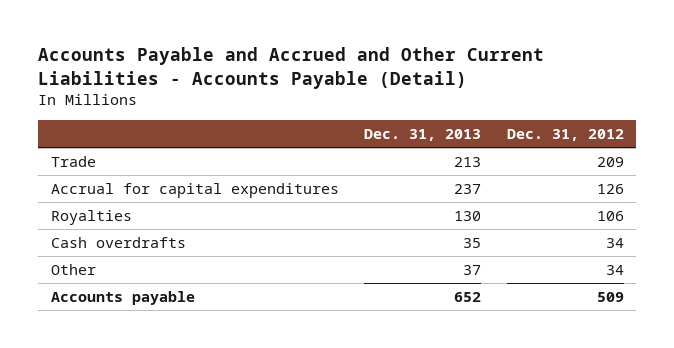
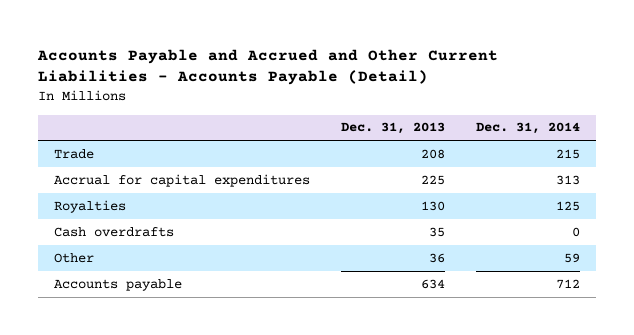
- | Dec. 31, 2013 | Dec. 31, 2012
+ | Dec. 31, 2013 | Dec. 31, 2014
- Trade | 213 | 209
- Accrual for capital expenditures | 237 | 126
+ Trade | 208 | 215
+ Accrual for capital expenditures | 225 | 313
- Other | 37 | 34
- Accounts payable | 652 | 509
+ Other | 36 | 59
+ Accounts payable | 634 | 712

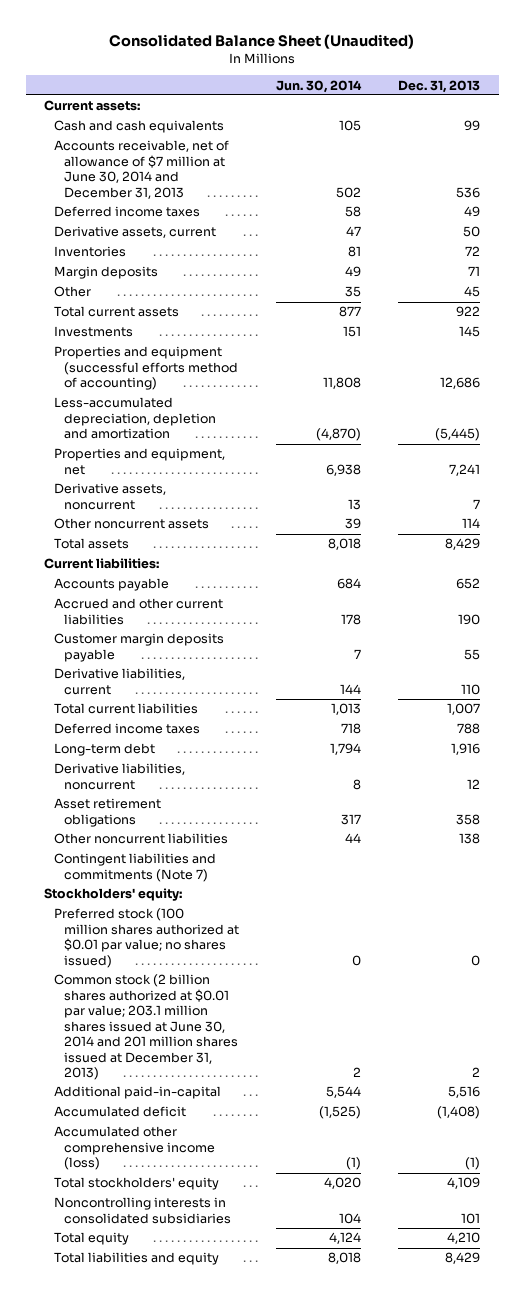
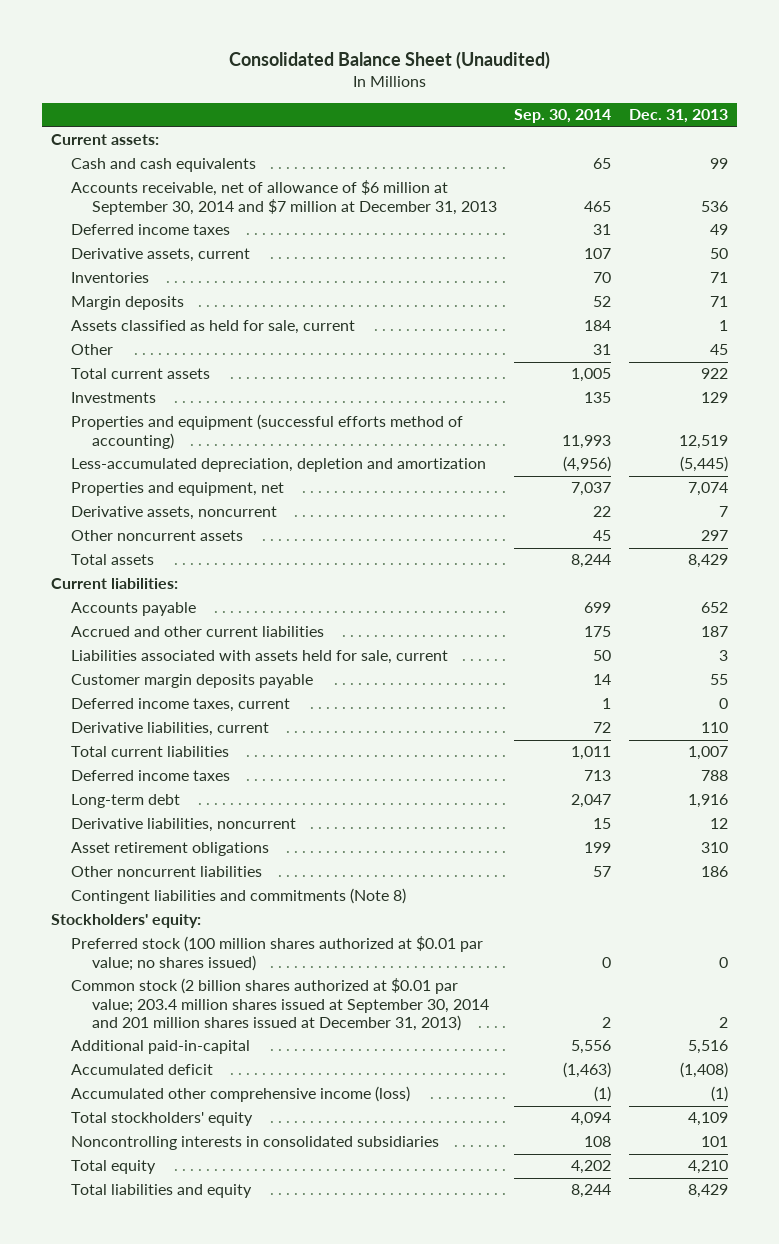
- | Jun. 30, 2014 | Dec. 31, 2013
+ | Sep. 30, 2014 | Dec. 31, 2013
- Accounts receivable, net of allowance of $7 million at June 30, 2014 and December 31, 2013 | 502 | 536
+ Accounts receivable, net of allowance of $6 million at September 30, 2014 and $7 million at December 31, 2013 | 465 | 536
- Inventories | 81 | 72
+ Inventories | 70 | 71
+ Assets classified as held for sale, current | 184 | 1
- Investments | 151 | 145
- Properties and equipment (successful efforts method of accounting) | 11,808 | 12,686
+ Investments | 135 | 129
+ Properties and equipment (successful efforts method of accounting) | 11,993 | 12,519
- Properties and equipment, net | 6,938 | 7,241
+ Properties and equipment, net | 7,037 | 7,074
- Other noncurrent assets | 39 | 114
+ Other noncurrent assets | 45 | 297
- Accrued and other current liabilities | 178 | 190
+ Accrued and other current liabilities | 175 | 187
+ Liabilities associated with assets held for sale, current | 50 | 3
+ Deferred income taxes, current | 1 | 0
- Asset retirement obligations | 317 | 358
- Other noncurrent liabilities | 44 | 138
- Contingent liabilities and commitments (Note 7)
+ Asset retirement obligations | 199 | 310
+ Other noncurrent liabilities | 57 | 186
+ Contingent liabilities and commitments (Note 8)
- Common stock (2 billion shares authorized at $0.01 par value; 203.1 million shares issued at June 30, 2014 and 201 million shares issued at December 31, 2013) | 2 | 2
+ Common stock (2 billion shares authorized at $0.01 par value; 203.4 million shares issued at September 30, 2014 and 201 million shares issued at December 31, 2013) | 2 | 2

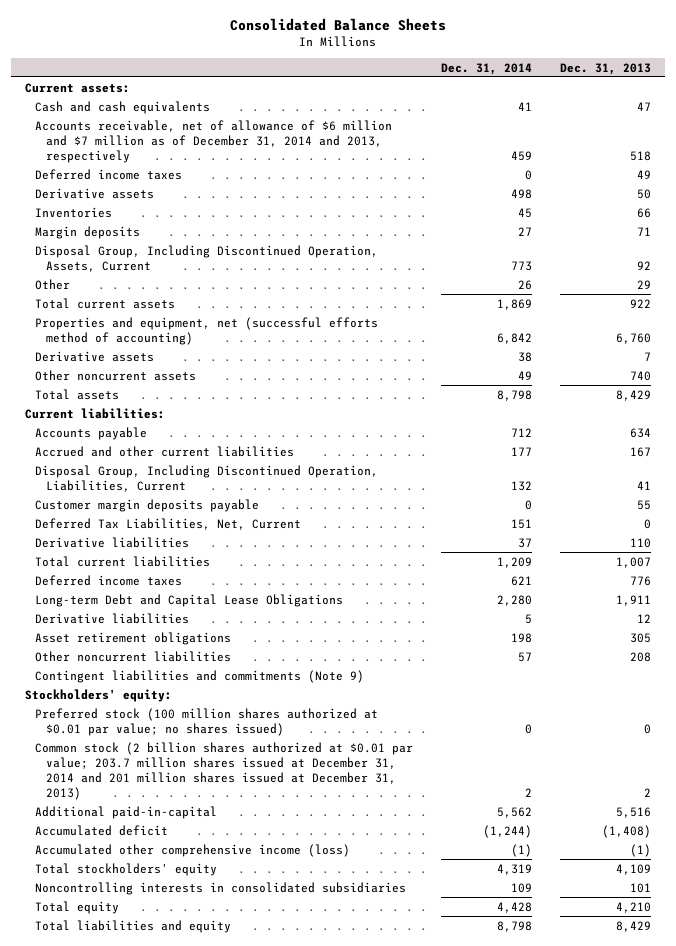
- Consolidated Balance Sheet (Unaudited)
+ Consolidated Balance Sheets
- | Sep. 30, 2014 | Dec. 31, 2013
+ | Dec. 31, 2014 | Dec. 31, 2013
- Cash and cash equivalents | 65 | 99
- Accounts receivable, net of allowance of $6 million at September 30, 2014 and $7 million at December 31, 2013 | 465 | 536
+ Cash and cash equivalents | 41 | 47
+ Accounts receivable, net of allowance of $6 million and $7 million as of December 31, 2014 and 2013, respectively | 459 | 518
- Derivative assets, current | 107 | 50
- Inventories | 70 | 71
+ Derivative assets | 498 | 50
+ Inventories | 45 | 66
- Assets classified as held for sale, current | 184 | 1
- Other | 31 | 45
+ Disposal Group, Including Discontinued Operation, Assets, Current | 773 | 92
+ Other | 26 | 29
- Investments | 135 | 129
- Properties and equipment (successful efforts method of accounting) | 11,993 | 12,519
- Less-accumulated depreciation, depletion and amortization | (4,956) | (5,445)
- Properties and equipment, net | 7,037 | 7,074
- Derivative assets, noncurrent | 22 | 7
- Other noncurrent assets | 45 | 297
+ Properties and equipment, net (successful efforts method of accounting) | 6,842 | 6,760
+ Derivative assets | 38 | 7
+ Other noncurrent assets | 49 | 740
- Accounts payable | 699 | 652
- Accrued and other current liabilities | 175 | 187
- Liabilities associated with assets held for sale, current | 50 | 3
+ Accounts payable | 712 | 634
+ Accrued and other current liabilities | 177 | 167
+ Disposal Group, Including Discontinued Operation, Liabilities, Current | 132 | 41
- Deferred income taxes, current | 1 | 0
- Derivative liabilities, current | 72 | 110
+ Deferred Tax Liabilities, Net, Current | 151 | 0
+ Derivative liabilities | 37 | 110
- Deferred income taxes | 713 | 788
- Long-term debt | 2,047 | 1,916
- Derivative liabilities, noncurrent | 15 | 12
- Asset retirement obligations | 199 | 310
- Other noncurrent liabilities | 57 | 186
- Contingent liabilities and commitments (Note 8)
+ Deferred income taxes | 621 | 776
+ Long-term Debt and Capital Lease Obligations | 2,280 | 1,911
+ Derivative liabilities | 5 | 12
+ Asset retirement obligations | 198 | 305
+ Other noncurrent liabilities | 57 | 208
+ Contingent liabilities and commitments (Note 9)
- Common stock (2 billion shares authorized at $0.01 par value; 203.4 million shares issued at September 30, 2014 and 201 million shares issued at December 31, 2013) | 2 | 2
+ Common stock (2 billion shares authorized at $0.01 par value; 203.7 million shares issued at December 31, 2014 and 201 million shares issued at December 31, 2013) | 2 | 2

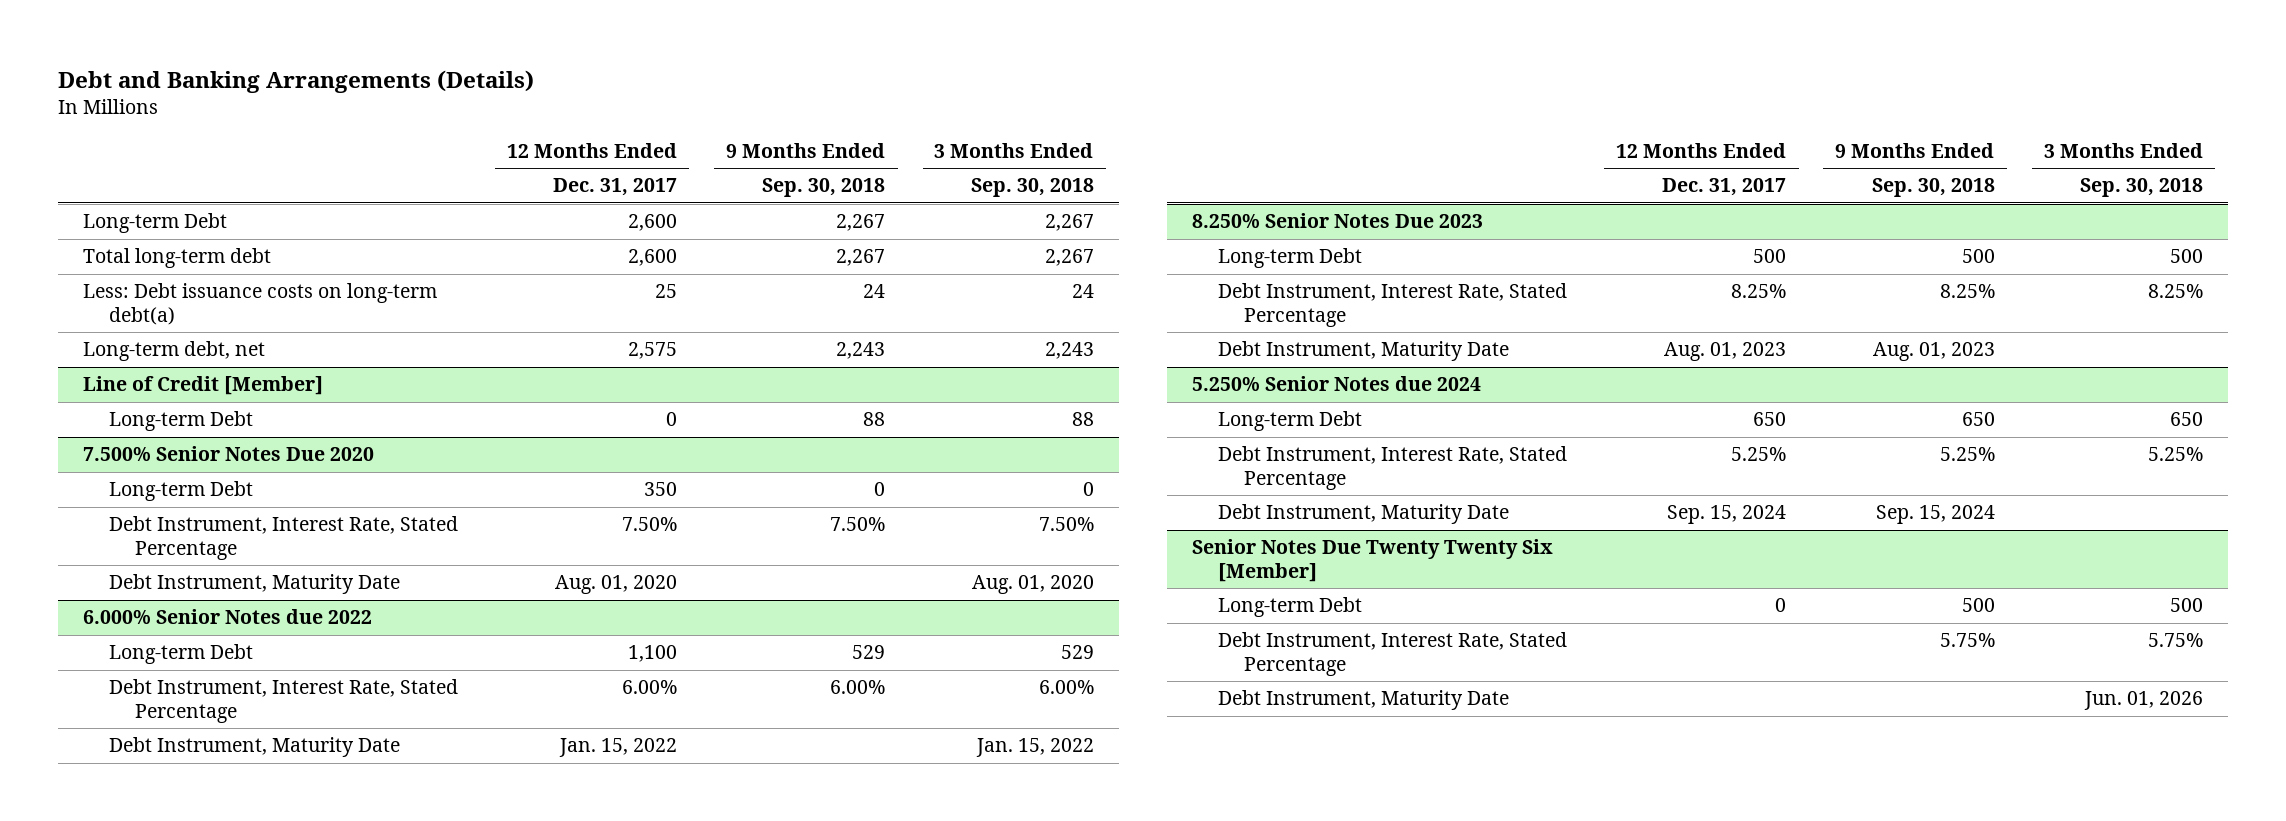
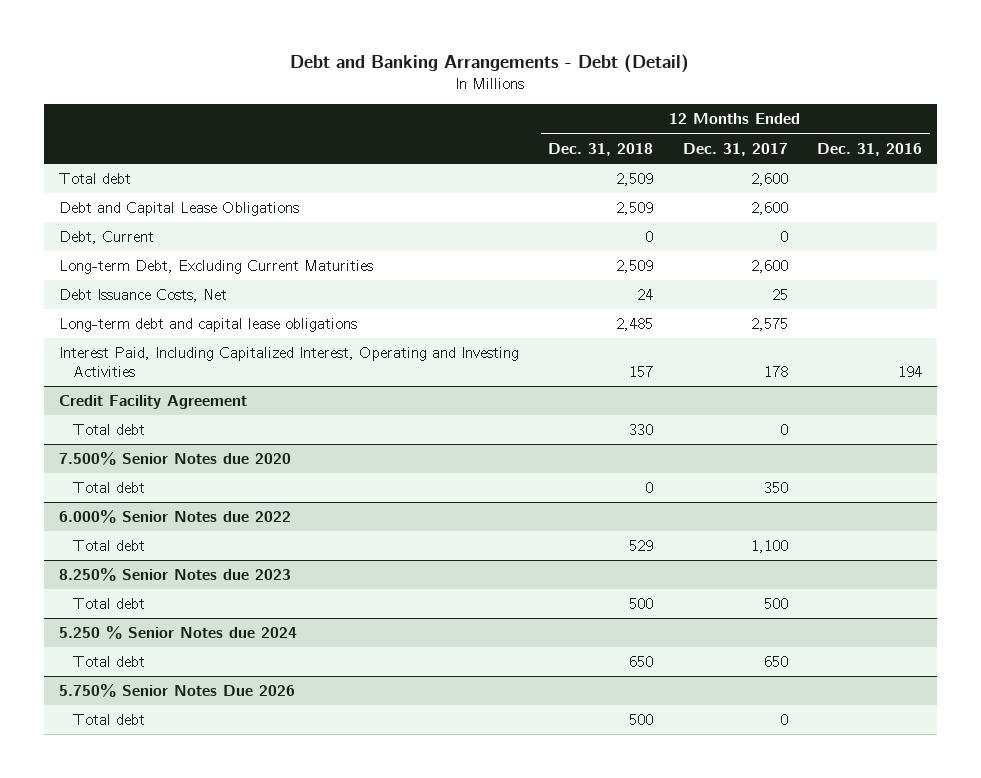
- Debt and Banking Arrangements (Details)
+ Debt and Banking Arrangements - Debt (Detail)
- | 12 Months Ended Dec. 31, 2017 | 9 Months Ended Sep. 30, 2018 | 3 Months Ended Sep. 30, 2018
+ | 12 Months Ended Dec. 31, 2018 | 12 Months Ended Dec. 31, 2017 | 12 Months Ended Dec. 31, 2016
- Long-term Debt | 2,600 | 2,267 | 2,267
- Total long-term debt | 2,600 | 2,267 | 2,267
- Less: Debt issuance costs on long-term debt(a) | 25 | 24 | 24
- Long-term debt, net | 2,575 | 2,243 | 2,243
- Line of Credit [Member]
- Long-term Debt | 0 | 88 | 88
- 7.500% Senior Notes Due 2020
- Long-term Debt | 350 | 0 | 0
- Debt Instrument, Interest Rate, Stated Percentage | 7.50% | 7.50% | 7.50%
- Debt Instrument, Maturity Date | Aug. 01, 2020 | | Aug. 01, 2020
+ Total debt | 2,509 | 2,600 |
+ Debt and Capital Lease Obligations | 2,509 | 2,600 |
+ Debt, Current | 0 | 0 |
+ Long-term Debt, Excluding Current Maturities | 2,509 | 2,600 |
+ Debt Issuance Costs, Net | 24 | 25 |
+ Long-term debt and capital lease obligations | 2,485 | 2,575 |
+ Interest Paid, Including Capitalized Interest, Operating and Investing Activities | 157 | 178 | 194
+ Credit Facility Agreement
+ Total debt | 330 | 0 |
+ 7.500% Senior Notes due 2020
+ Total debt | 0 | 350 |
@ 6.000% Senior Notes due 2022
- Long-term Debt | 1,100 | 529 | 529
- Debt Instrument, Interest Rate, Stated Percentage | 6.00% | 6.00% | 6.00%
- Debt Instrument, Maturity Date | Jan. 15, 2022 | | Jan. 15, 2022
- 8.250% Senior Notes Due 2023
- Long-term Debt | 500 | 500 | 500
- Debt Instrument, Interest Rate, Stated Percentage | 8.25% | 8.25% | 8.25%
- Debt Instrument, Maturity Date | Aug. 01, 2023 | Aug. 01, 2023 |
- 5.250% Senior Notes due 2024
- Long-term Debt | 650 | 650 | 650
- Debt Instrument, Interest Rate, Stated Percentage | 5.25% | 5.25% | 5.25%
- Debt Instrument, Maturity Date | Sep. 15, 2024 | Sep. 15, 2024 |
- Senior Notes Due Twenty Twenty Six [Member]
- Long-term Debt | 0 | 500 | 500
- Debt Instrument, Interest Rate, Stated Percentage | | 5.75% | 5.75%
- Debt Instrument, Maturity Date | | | Jun. 01, 2026
@ 6.000% Senior Notes due 2022
+ Total debt | 529 | 1,100 |
+ 8.250% Senior Notes due 2023
+ Total debt | 500 | 500 |
+ 5.250 % Senior Notes due 2024
+ Total debt | 650 | 650 |
+ 5.750% Senior Notes Due 2026
+ Total debt | 500 | 0 |

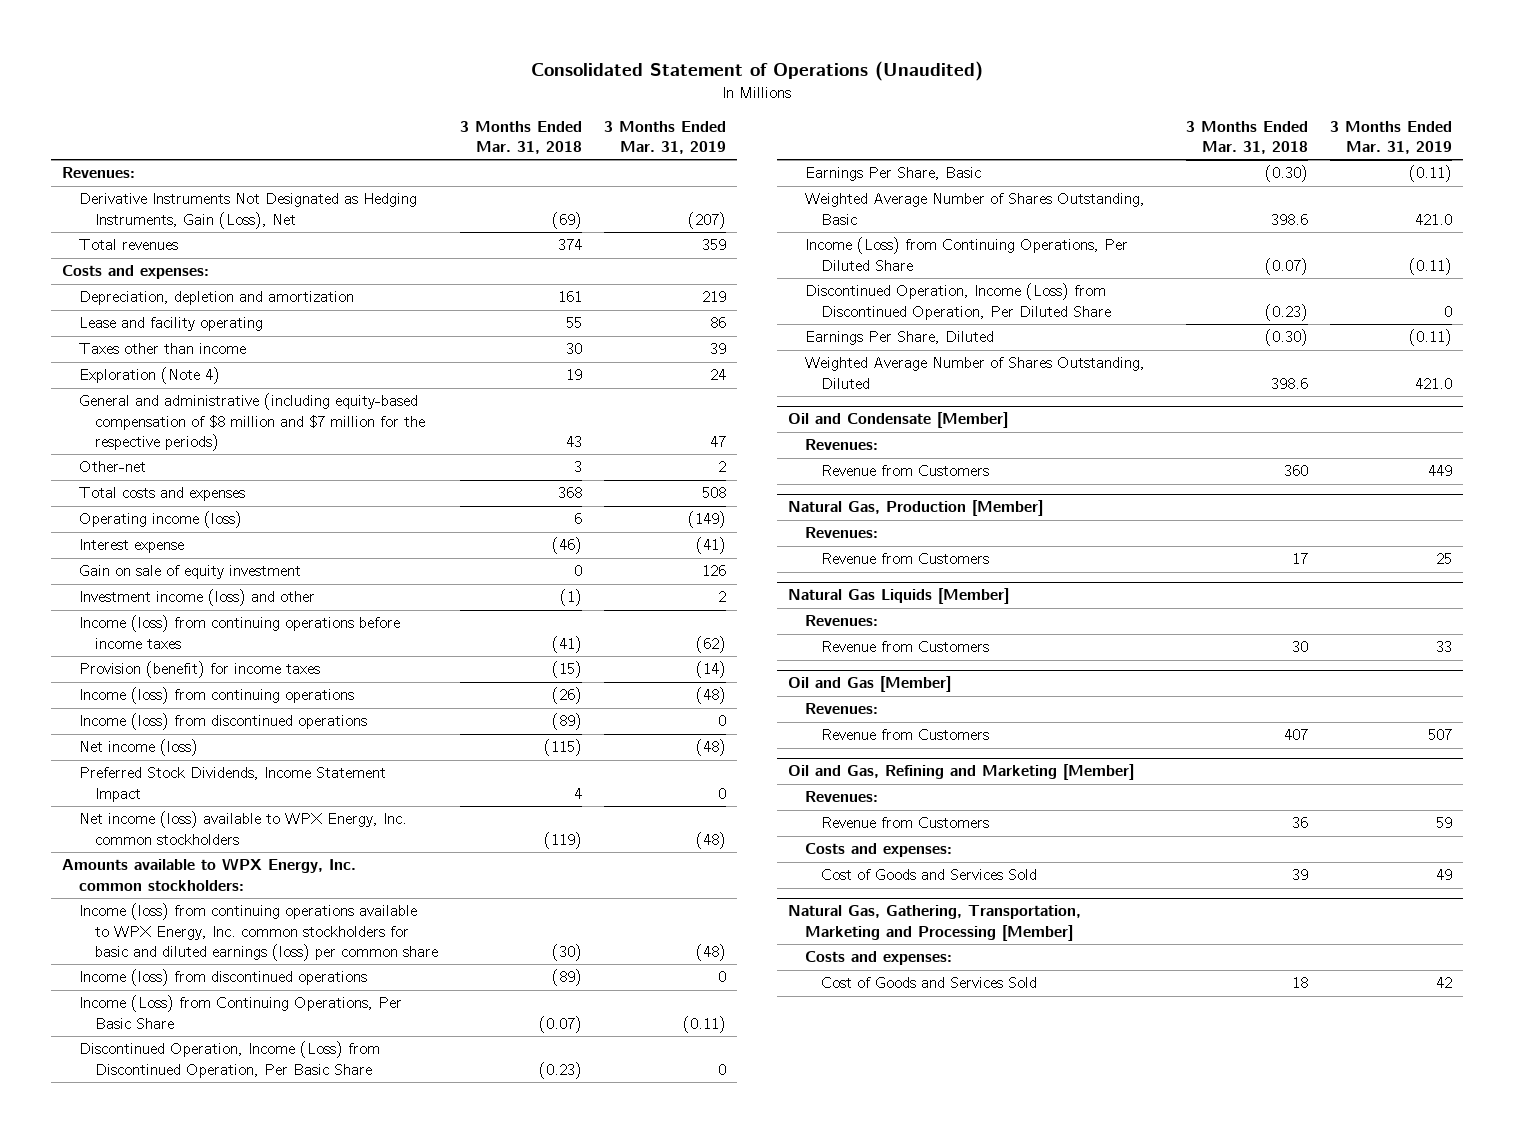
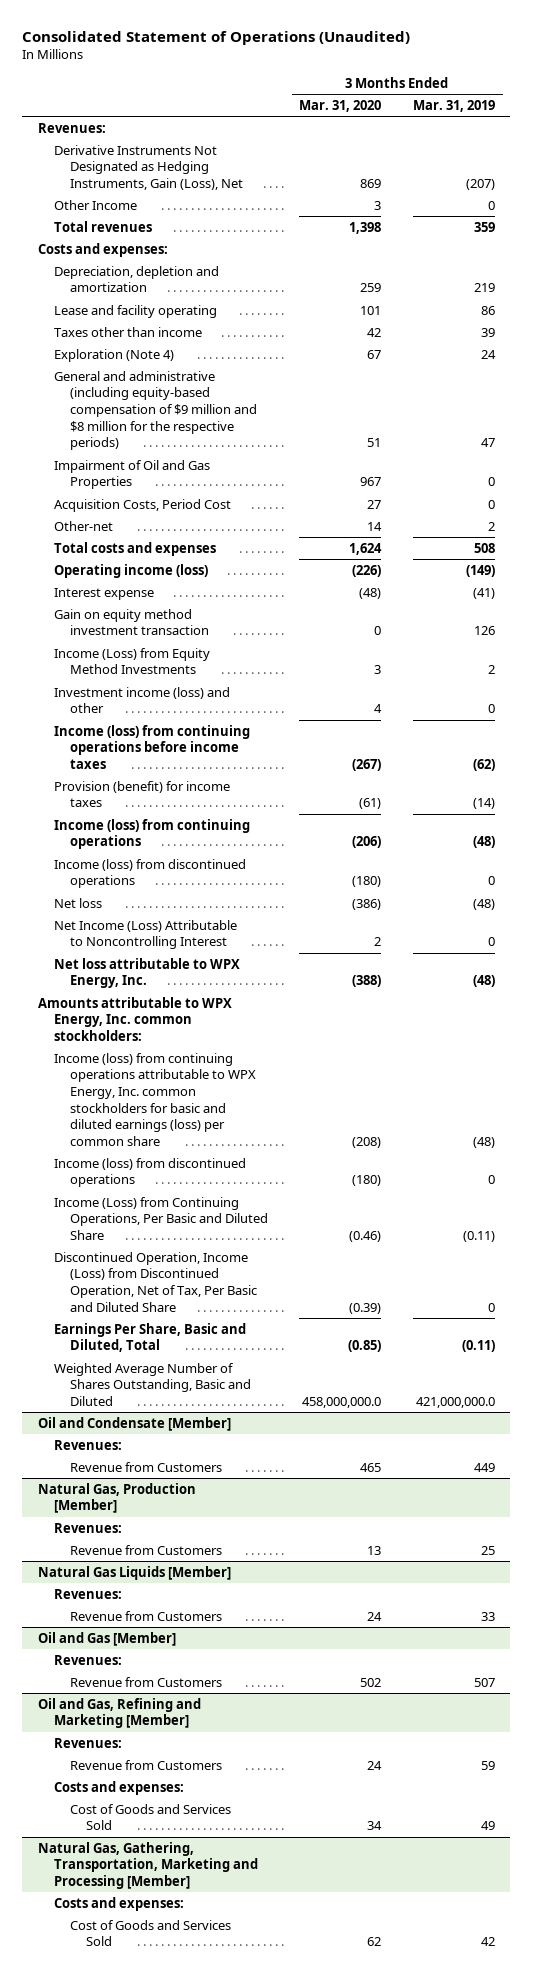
- | 3 Months Ended Mar. 31, 2018 | 3 Months Ended Mar. 31, 2019
+ | 3 Months Ended Mar. 31, 2020 | 3 Months Ended Mar. 31, 2019
+ Other Income | 3 | 0
- General and administrative (including equity-based compensation of $8 million and $7 million for the respective periods) | 43 | 47
+ General and administrative (including equity-based compensation of $9 million and $8 million for the respective periods) | 51 | 47
+ Impairment of Oil and Gas Properties | 967 | 0
+ Acquisition Costs, Period Cost | 27 | 0
- Gain on sale of equity investment | 0 | 126
- Investment income (loss) and other | (1) | 2
+ Gain on equity method investment transaction | 0 | 126
+ Income (Loss) from Equity Method Investments | 3 | 2
+ Investment income (loss) and other | 4 | 0
- Net income (loss) | (115) | (48)
- Preferred Stock Dividends, Income Statement Impact | 4 | 0
- Net income (loss) available to WPX Energy, Inc. common stockholders | (119) | (48)
- Amounts available to WPX Energy, Inc. common stockholders:
- Income (loss) from continuing operations available to WPX Energy, Inc. common stockholders for basic and diluted earnings (loss) per common share | (30) | (48)
+ Net loss | (386) | (48)
+ Net Income (Loss) Attributable to Noncontrolling Interest | 2 | 0
+ Net loss attributable to WPX Energy, Inc. | (388) | (48)
+ Amounts attributable to WPX Energy, Inc. common stockholders:
+ Income (loss) from continuing operations attributable to WPX Energy, Inc. common stockholders for basic and diluted earnings (loss) per common share | (208) | (48)
- Income (Loss) from Continuing Operations, Per Basic Share | (0.07) | (0.11)
- Discontinued Operation, Income (Loss) from Discontinued Operation, Per Basic Share | (0.23) | 0
- Earnings Per Share, Basic | (0.30) | (0.11)
- Weighted Average Number of Shares Outstanding, Basic | 398.6 | 421.0
- Income (Loss) from Continuing Operations, Per Diluted Share | (0.07) | (0.11)
- Discontinued Operation, Income (Loss) from Discontinued Operation, Per Diluted Share | (0.23) | 0
- Earnings Per Share, Diluted | (0.30) | (0.11)
- Weighted Average Number of Shares Outstanding, Diluted | 398.6 | 421.0
+ Income (Loss) from Continuing Operations, Per Basic and Diluted Share | (0.46) | (0.11)
+ Discontinued Operation, Income (Loss) from Discontinued Operation, Net of Tax, Per Basic and Diluted Share | (0.39) | 0
+ Earnings Per Share, Basic and Diluted, Total | (0.85) | (0.11)
+ Weighted Average Number of Shares Outstanding, Basic and Diluted | 458,000,000.0 | 421,000,000.0

